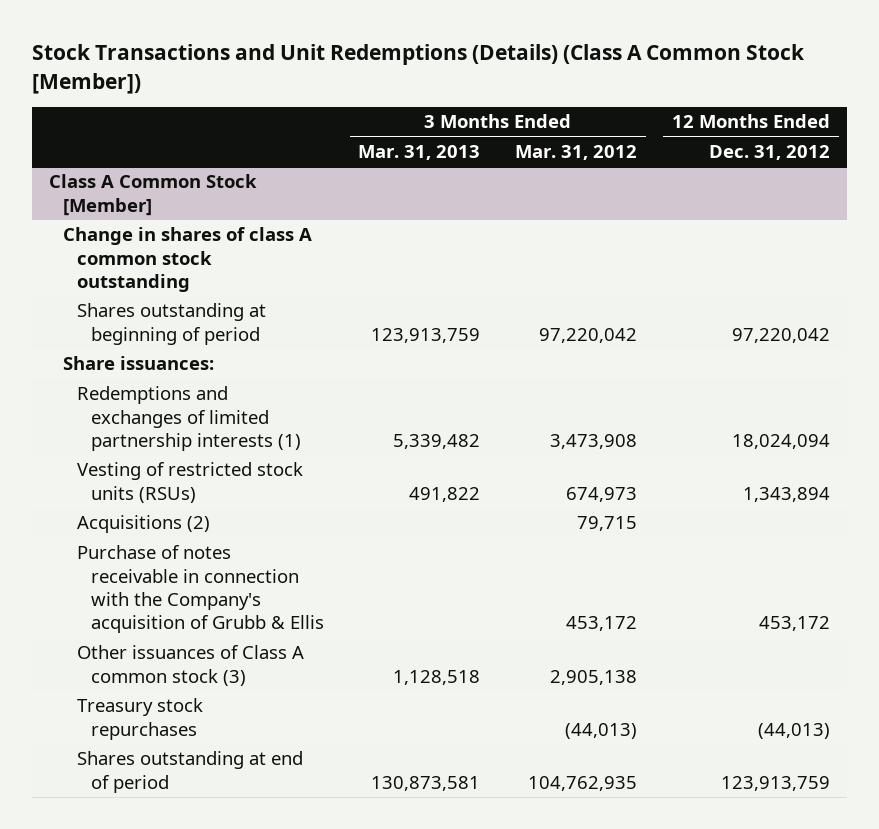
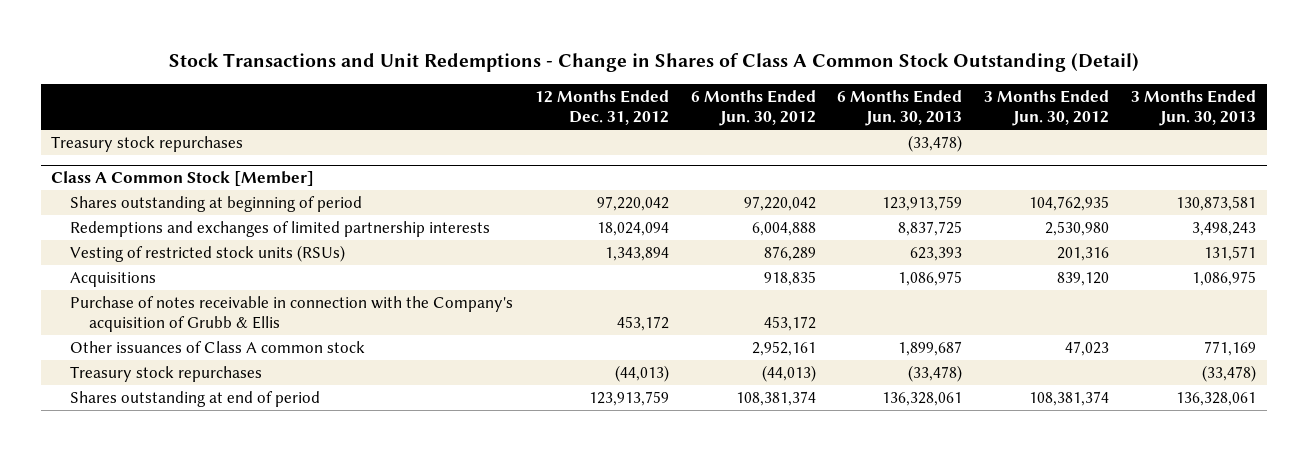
- Stock Transactions and Unit Redemptions (Details) (Class A Common Stock [Member])
+ Stock Transactions and Unit Redemptions - Change in Shares of Class A Common Stock Outstanding (Detail)
- | 3 Months Ended Mar. 31, 2013 | 3 Months Ended Mar. 31, 2012 | 12 Months Ended Dec. 31, 2012
+ | 12 Months Ended Dec. 31, 2012 | 6 Months Ended Jun. 30, 2012 | 6 Months Ended Jun. 30, 2013 | 3 Months Ended Jun. 30, 2012 | 3 Months Ended Jun. 30, 2013
+ Treasury stock repurchases | | | (33,478) | |
@ Class A Common Stock [Member]
- Change in shares of class A common stock outstanding
- Share issuances:
- Redemptions and exchanges of limited partnership interests (1) | 5,339,482 | 3,473,908 | 18,024,094
+ Redemptions and exchanges of limited partnership interests | 18,024,094 | 6,004,888 | 8,837,725 | 2,530,980 | 3,498,243
- Acquisitions (2) | | 79,715 |
+ Acquisitions | | 918,835 | 1,086,975 | 839,120 | 1,086,975
- Other issuances of Class A common stock (3) | 1,128,518 | 2,905,138 |
+ Other issuances of Class A common stock | | 2,952,161 | 1,899,687 | 47,023 | 771,169

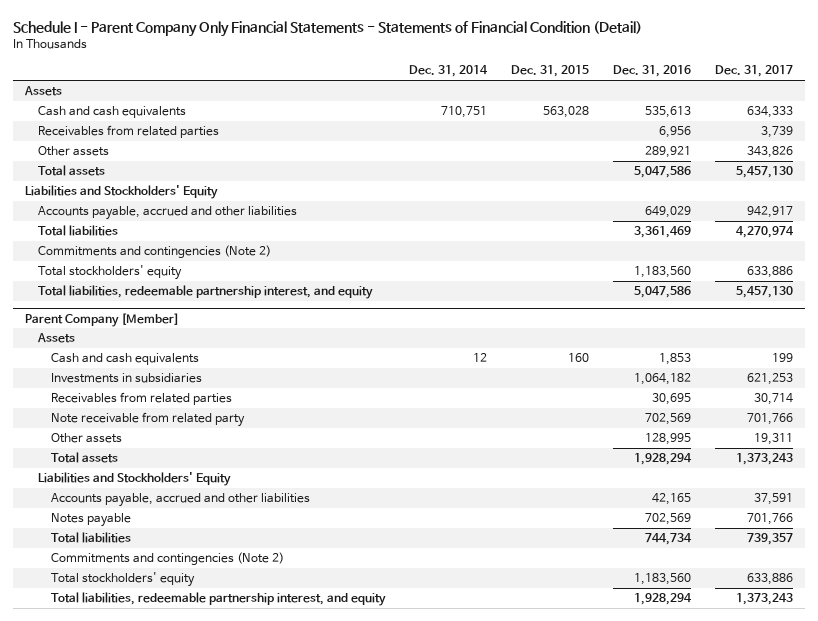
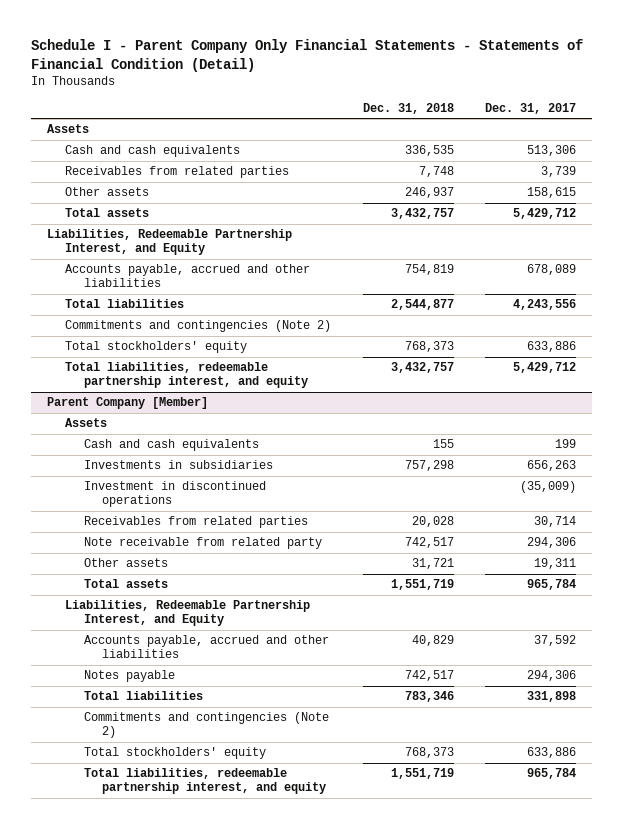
- | Dec. 31, 2014 | Dec. 31, 2015 | Dec. 31, 2016 | Dec. 31, 2017
+ | Dec. 31, 2018 | Dec. 31, 2017
- Cash and cash equivalents | 710,751 | 563,028 | 535,613 | 634,333
+ Cash and cash equivalents | 336,535 | 513,306
- Other assets | | | 289,921 | 343,826
- Total assets | | | 5,047,586 | 5,457,130
- Liabilities and Stockholders' Equity
- Accounts payable, accrued and other liabilities | | | 649,029 | 942,917
- Total liabilities | | | 3,361,469 | 4,270,974
+ Other assets | 246,937 | 158,615
+ Total assets | 3,432,757 | 5,429,712
+ Liabilities, Redeemable Partnership Interest, and Equity
+ Accounts payable, accrued and other liabilities | 754,819 | 678,089
+ Total liabilities | 2,544,877 | 4,243,556
- Total liabilities, redeemable partnership interest, and equity | | | 5,047,586 | 5,457,130
+ Total liabilities, redeemable partnership interest, and equity | 3,432,757 | 5,429,712
@ Parent Company [Member]
- Investments in subsidiaries | | | 1,064,182 | 621,253
+ Investments in subsidiaries | 757,298 | 656,263
+ Investment in discontinued operations | | (35,009)
- Note receivable from related party | | | 702,569 | 701,766
+ Note receivable from related party | 742,517 | 294,306
- Total assets | | | 1,928,294 | 1,373,243
- Liabilities and Stockholders' Equity
- Accounts payable, accrued and other liabilities | | | 42,165 | 37,591
- Notes payable | | | 702,569 | 701,766
- Total liabilities | | | 744,734 | 739,357
+ Total assets | 1,551,719 | 965,784
+ Liabilities, Redeemable Partnership Interest, and Equity
+ Accounts payable, accrued and other liabilities | 40,829 | 37,592
+ Notes payable | 742,517 | 294,306
+ Total liabilities | 783,346 | 331,898
- Total liabilities, redeemable partnership interest, and equity | | | 1,928,294 | 1,373,243
+ Total liabilities, redeemable partnership interest, and equity | 1,551,719 | 965,784

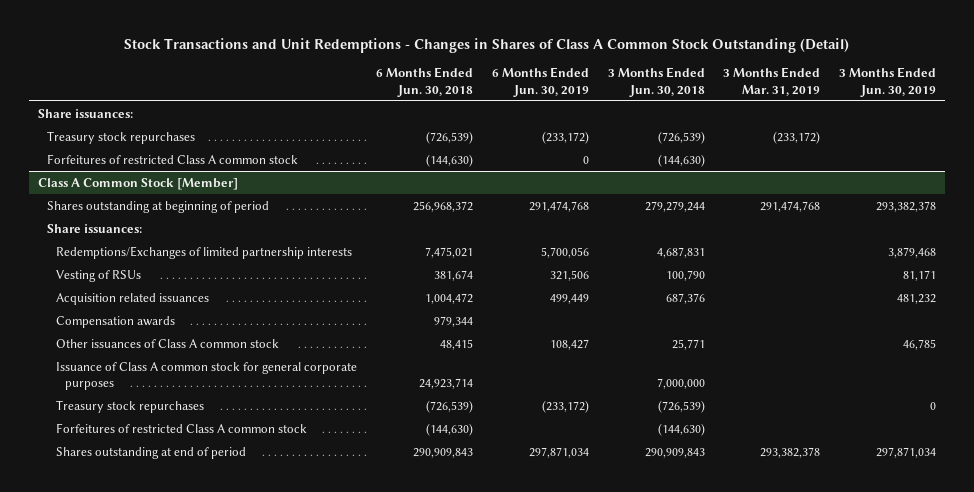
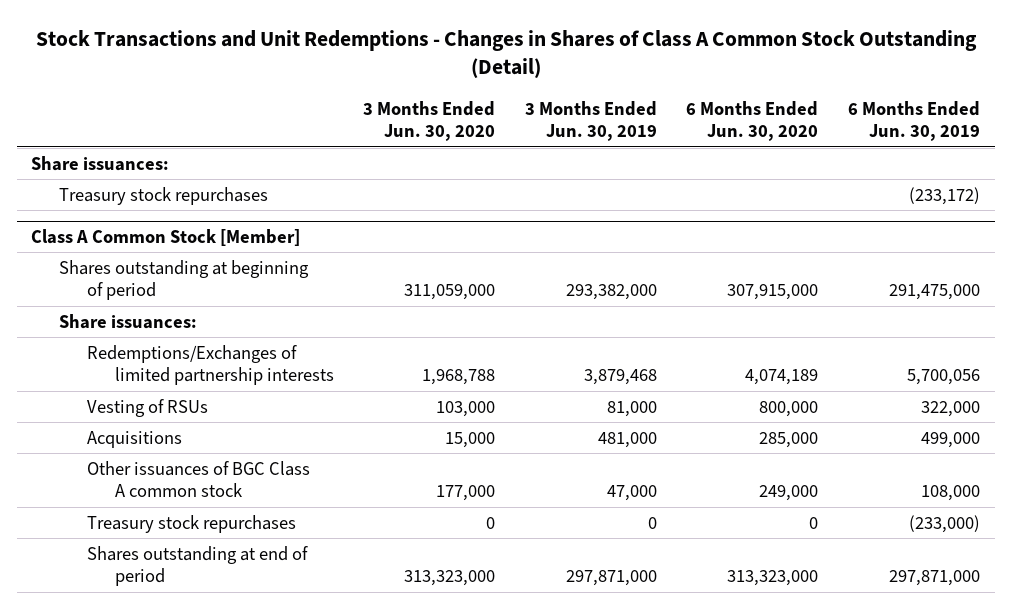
- | 6 Months Ended Jun. 30, 2018 | 6 Months Ended Jun. 30, 2019 | 3 Months Ended Jun. 30, 2018 | 3 Months Ended Mar. 31, 2019 | 3 Months Ended Jun. 30, 2019
+ | 3 Months Ended Jun. 30, 2020 | 3 Months Ended Jun. 30, 2019 | 6 Months Ended Jun. 30, 2020 | 6 Months Ended Jun. 30, 2019
- Forfeitures of restricted Class A common stock | (144,630) | 0 | (144,630) | |
@ Class A Common Stock [Member]
- Shares outstanding at beginning of period | 256,968,372 | 291,474,768 | 279,279,244 | 291,474,768 | 293,382,378
+ Shares outstanding at beginning of period | 311,059,000 | 293,382,000 | 307,915,000 | 291,475,000
- Vesting of RSUs | 381,674 | 321,506 | 100,790 | | 81,171
- Acquisition related issuances | 1,004,472 | 499,449 | 687,376 | | 481,232
- Compensation awards | 979,344 | | | |
- Other issuances of Class A common stock | 48,415 | 108,427 | 25,771 | | 46,785
- Issuance of Class A common stock for general corporate purposes | 24,923,714 | | 7,000,000 | |
- Treasury stock repurchases | (726,539) | (233,172) | (726,539) | | 0
- Forfeitures of restricted Class A common stock | (144,630) | | (144,630) | |
- Shares outstanding at end of period | 290,909,843 | 297,871,034 | 290,909,843 | 293,382,378 | 297,871,034
+ Vesting of RSUs | 103,000 | 81,000 | 800,000 | 322,000
+ Acquisitions | 15,000 | 481,000 | 285,000 | 499,000
+ Other issuances of BGC Class A common stock | 177,000 | 47,000 | 249,000 | 108,000
+ Treasury stock repurchases | 0 | 0 | 0 | (233,000)
+ Shares outstanding at end of period | 313,323,000 | 297,871,000 | 313,323,000 | 297,871,000

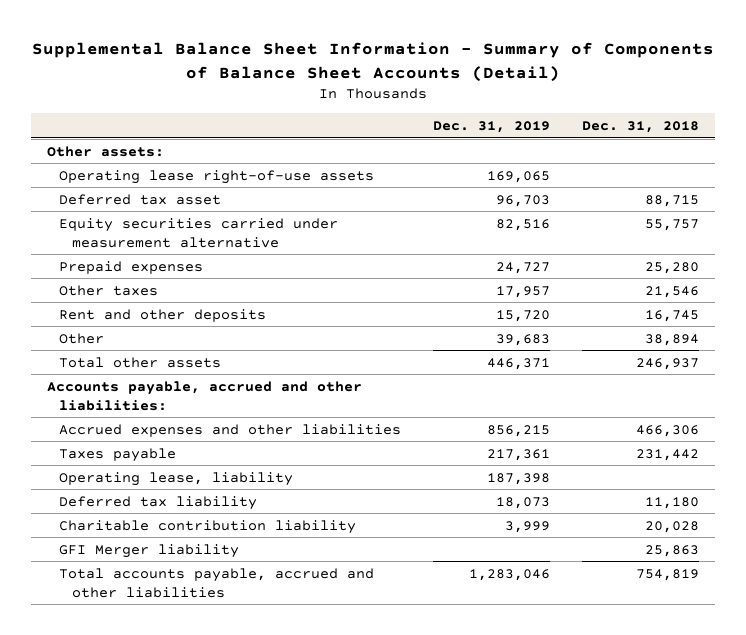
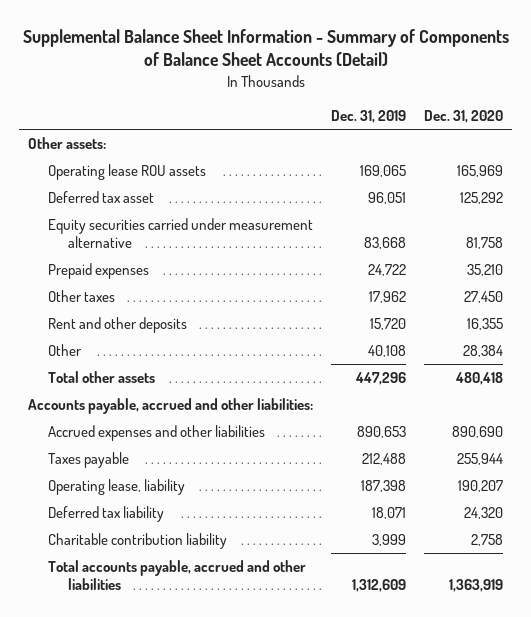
- | Dec. 31, 2019 | Dec. 31, 2018
+ | Dec. 31, 2019 | Dec. 31, 2020
- Operating lease right-of-use assets | 169,065 |
- Deferred tax asset | 96,703 | 88,715
- Equity securities carried under measurement alternative | 82,516 | 55,757
- Prepaid expenses | 24,727 | 25,280
- Other taxes | 17,957 | 21,546
+ Operating lease ROU assets | 169,065 | 165,969
+ Deferred tax asset | 96,051 | 125,292
+ Equity securities carried under measurement alternative | 83,668 | 81,758
+ Prepaid expenses | 24,722 | 35,210
+ Other taxes | 17,962 | 27,450
- Other | 39,683 | 38,894
- Total other assets | 446,371 | 246,937
+ Other | 40,108 | 28,384
+ Total other assets | 447,296 | 480,418
- Accrued expenses and other liabilities | 856,215 | 466,306
- Taxes payable | 217,361 | 231,442
+ Accrued expenses and other liabilities | 890,653 | 890,690
+ Taxes payable | 212,488 | 255,944
- Deferred tax liability | 18,073 | 11,180
+ Deferred tax liability | 18,071 | 24,320
- GFI Merger liability | | 25,863
- Total accounts payable, accrued and other liabilities | 1,283,046 | 754,819
+ Total accounts payable, accrued and other liabilities | 1,312,609 | 1,363,919

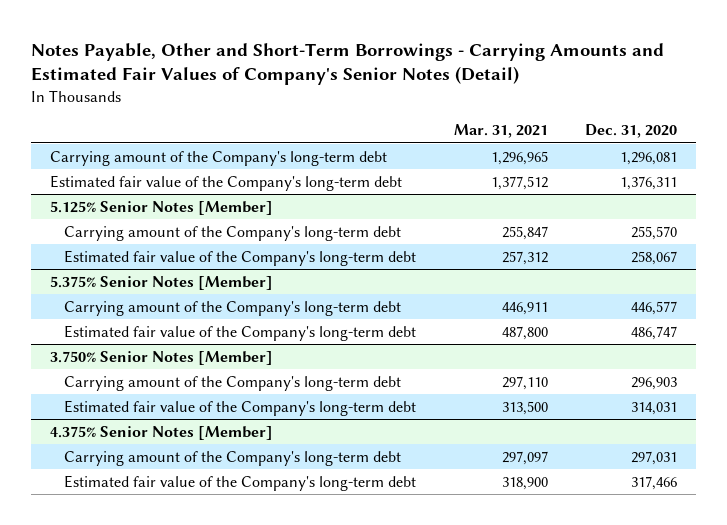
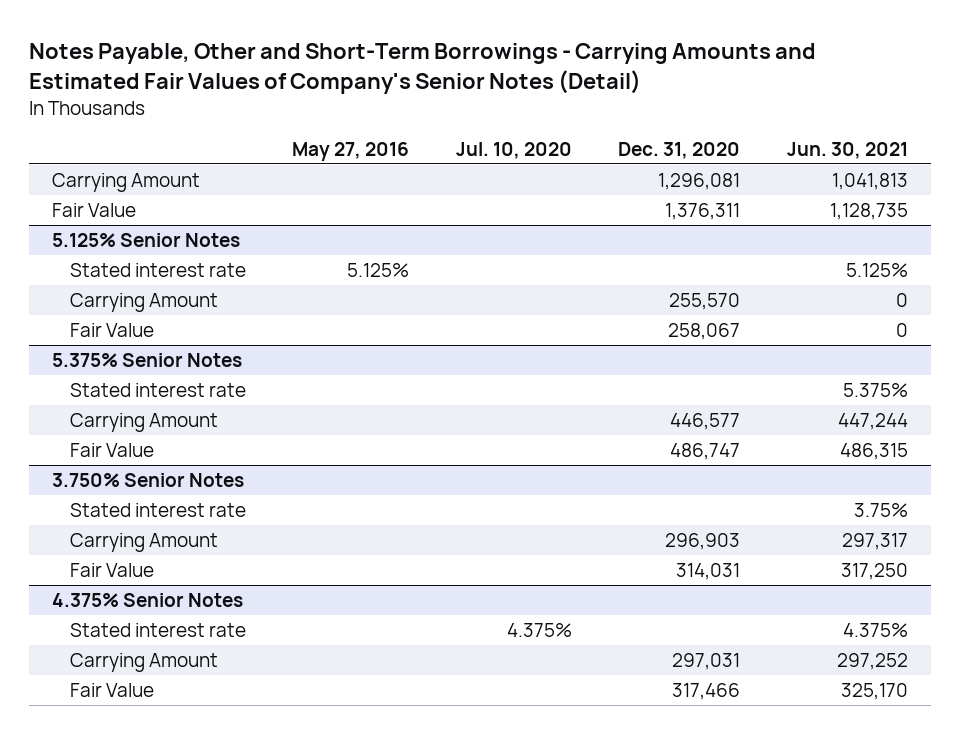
- | Mar. 31, 2021 | Dec. 31, 2020
+ | May 27, 2016 | Jul. 10, 2020 | Dec. 31, 2020 | Jun. 30, 2021
- Carrying amount of the Company's long-term debt | 1,296,965 | 1,296,081
- Estimated fair value of the Company's long-term debt | 1,377,512 | 1,376,311
- 5.125% Senior Notes [Member]
- Carrying amount of the Company's long-term debt | 255,847 | 255,570
- Estimated fair value of the Company's long-term debt | 257,312 | 258,067
- 5.375% Senior Notes [Member]
- Carrying amount of the Company's long-term debt | 446,911 | 446,577
- Estimated fair value of the Company's long-term debt | 487,800 | 486,747
- 3.750% Senior Notes [Member]
- Carrying amount of the Company's long-term debt | 297,110 | 296,903
- Estimated fair value of the Company's long-term debt | 313,500 | 314,031
- 4.375% Senior Notes [Member]
- Carrying amount of the Company's long-term debt | 297,097 | 297,031
- Estimated fair value of the Company's long-term debt | 318,900 | 317,466
+ Carrying Amount | | | 1,296,081 | 1,041,813
+ Fair Value | | | 1,376,311 | 1,128,735
+ 5.125% Senior Notes
+ Stated interest rate | 5.125% | | | 5.125%
+ Carrying Amount | | | 255,570 | 0
+ Fair Value | | | 258,067 | 0
+ 5.375% Senior Notes
+ Stated interest rate | | | | 5.375%
+ Carrying Amount | | | 446,577 | 447,244
+ Fair Value | | | 486,747 | 486,315
+ 3.750% Senior Notes
+ Stated interest rate | | | | 3.75%
+ Carrying Amount | | | 296,903 | 297,317
+ Fair Value | | | 314,031 | 317,250
+ 4.375% Senior Notes
+ Stated interest rate | | 4.375% | | 4.375%
+ Carrying Amount | | | 297,031 | 297,252
+ Fair Value | | | 317,466 | 325,170

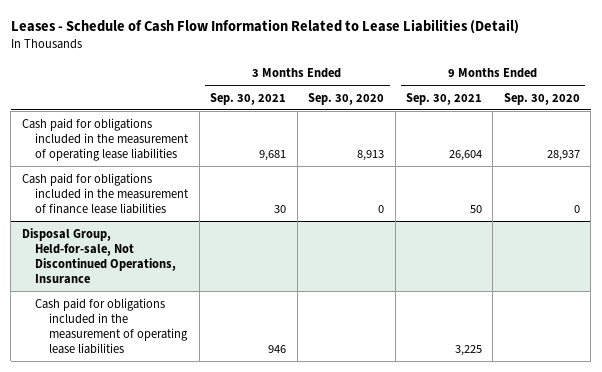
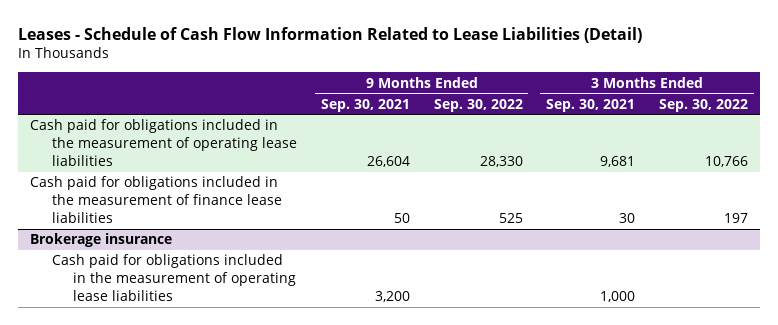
- | 3 Months Ended Sep. 30, 2021 | 3 Months Ended Sep. 30, 2020 | 9 Months Ended Sep. 30, 2021 | 9 Months Ended Sep. 30, 2020
+ | 9 Months Ended Sep. 30, 2021 | 9 Months Ended Sep. 30, 2022 | 3 Months Ended Sep. 30, 2021 | 3 Months Ended Sep. 30, 2022
- Disposal Group, Held-for-sale, Not Discontinued Operations, Insurance
- Cash paid for obligations included in the measurement of operating lease liabilities | 946 | | 3,225 |
+ Brokerage insurance
+ Cash paid for obligations included in the measurement of operating lease liabilities | 3,200 | | 1,000 |

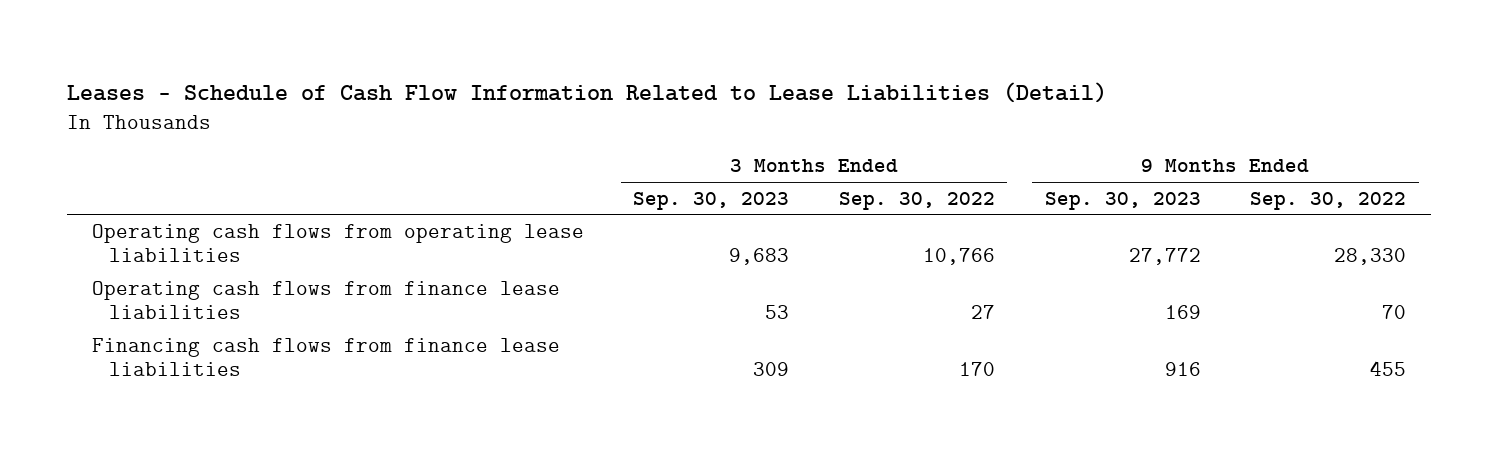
- | 9 Months Ended Sep. 30, 2021 | 9 Months Ended Sep. 30, 2022 | 3 Months Ended Sep. 30, 2021 | 3 Months Ended Sep. 30, 2022
+ | 3 Months Ended Sep. 30, 2023 | 3 Months Ended Sep. 30, 2022 | 9 Months Ended Sep. 30, 2023 | 9 Months Ended Sep. 30, 2022
- Cash paid for obligations included in the measurement of operating lease liabilities | 26,604 | 28,330 | 9,681 | 10,766
- Cash paid for obligations included in the measurement of finance lease liabilities | 50 | 525 | 30 | 197
- Brokerage insurance
- Cash paid for obligations included in the measurement of operating lease liabilities | 3,200 | | 1,000 |
+ Operating cash flows from operating lease liabilities | 9,683 | 10,766 | 27,772 | 28,330
+ Operating cash flows from finance lease liabilities | 53 | 27 | 169 | 70
+ Financing cash flows from finance lease liabilities | 309 | 170 | 916 | 455

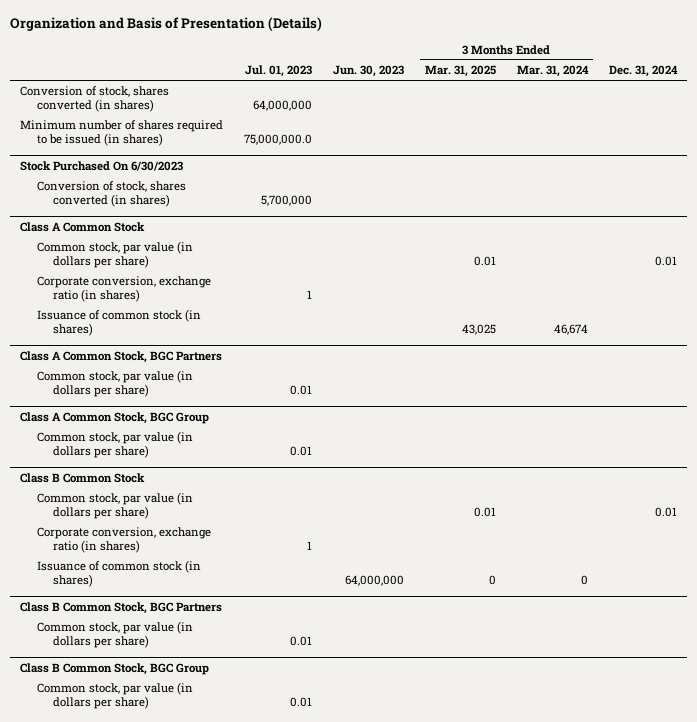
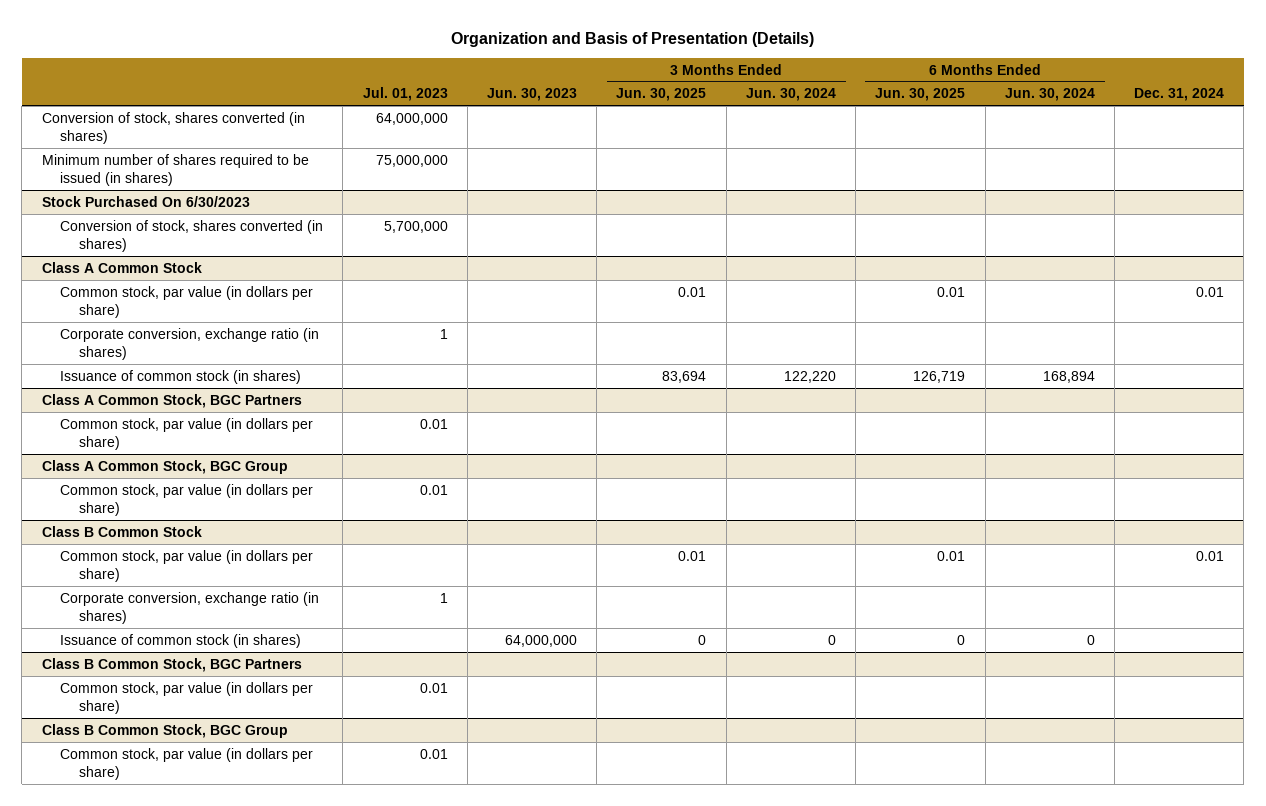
- | Jul. 01, 2023 | Jun. 30, 2023 | 3 Months Ended Mar. 31, 2025 | 3 Months Ended Mar. 31, 2024 | Dec. 31, 2024
+ | Jul. 01, 2023 | Jun. 30, 2023 | 3 Months Ended Jun. 30, 2025 | 3 Months Ended Jun. 30, 2024 | 6 Months Ended Jun. 30, 2025 | 6 Months Ended Jun. 30, 2024 | Dec. 31, 2024
- Minimum number of shares required to be issued (in shares) | 75,000,000.0 | | | |
+ Minimum number of shares required to be issued (in shares) | 75,000,000 | | | | | |

